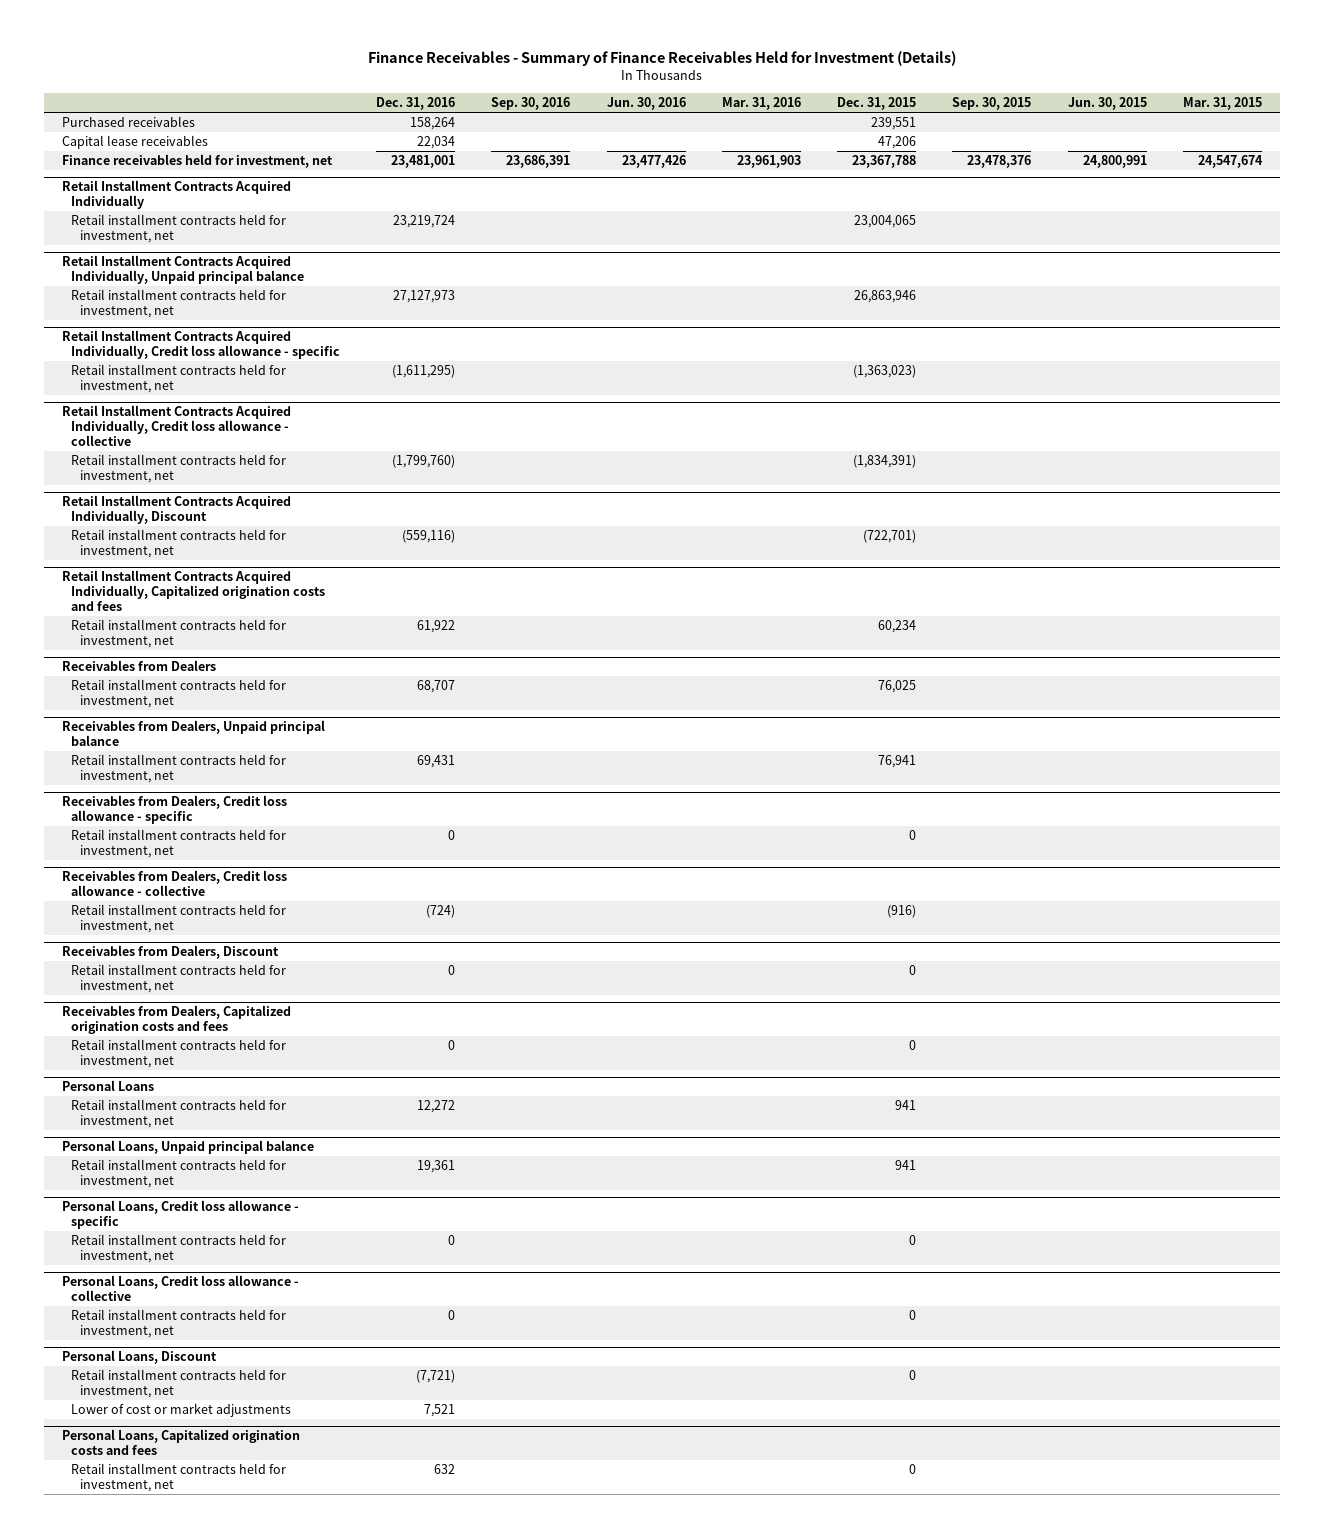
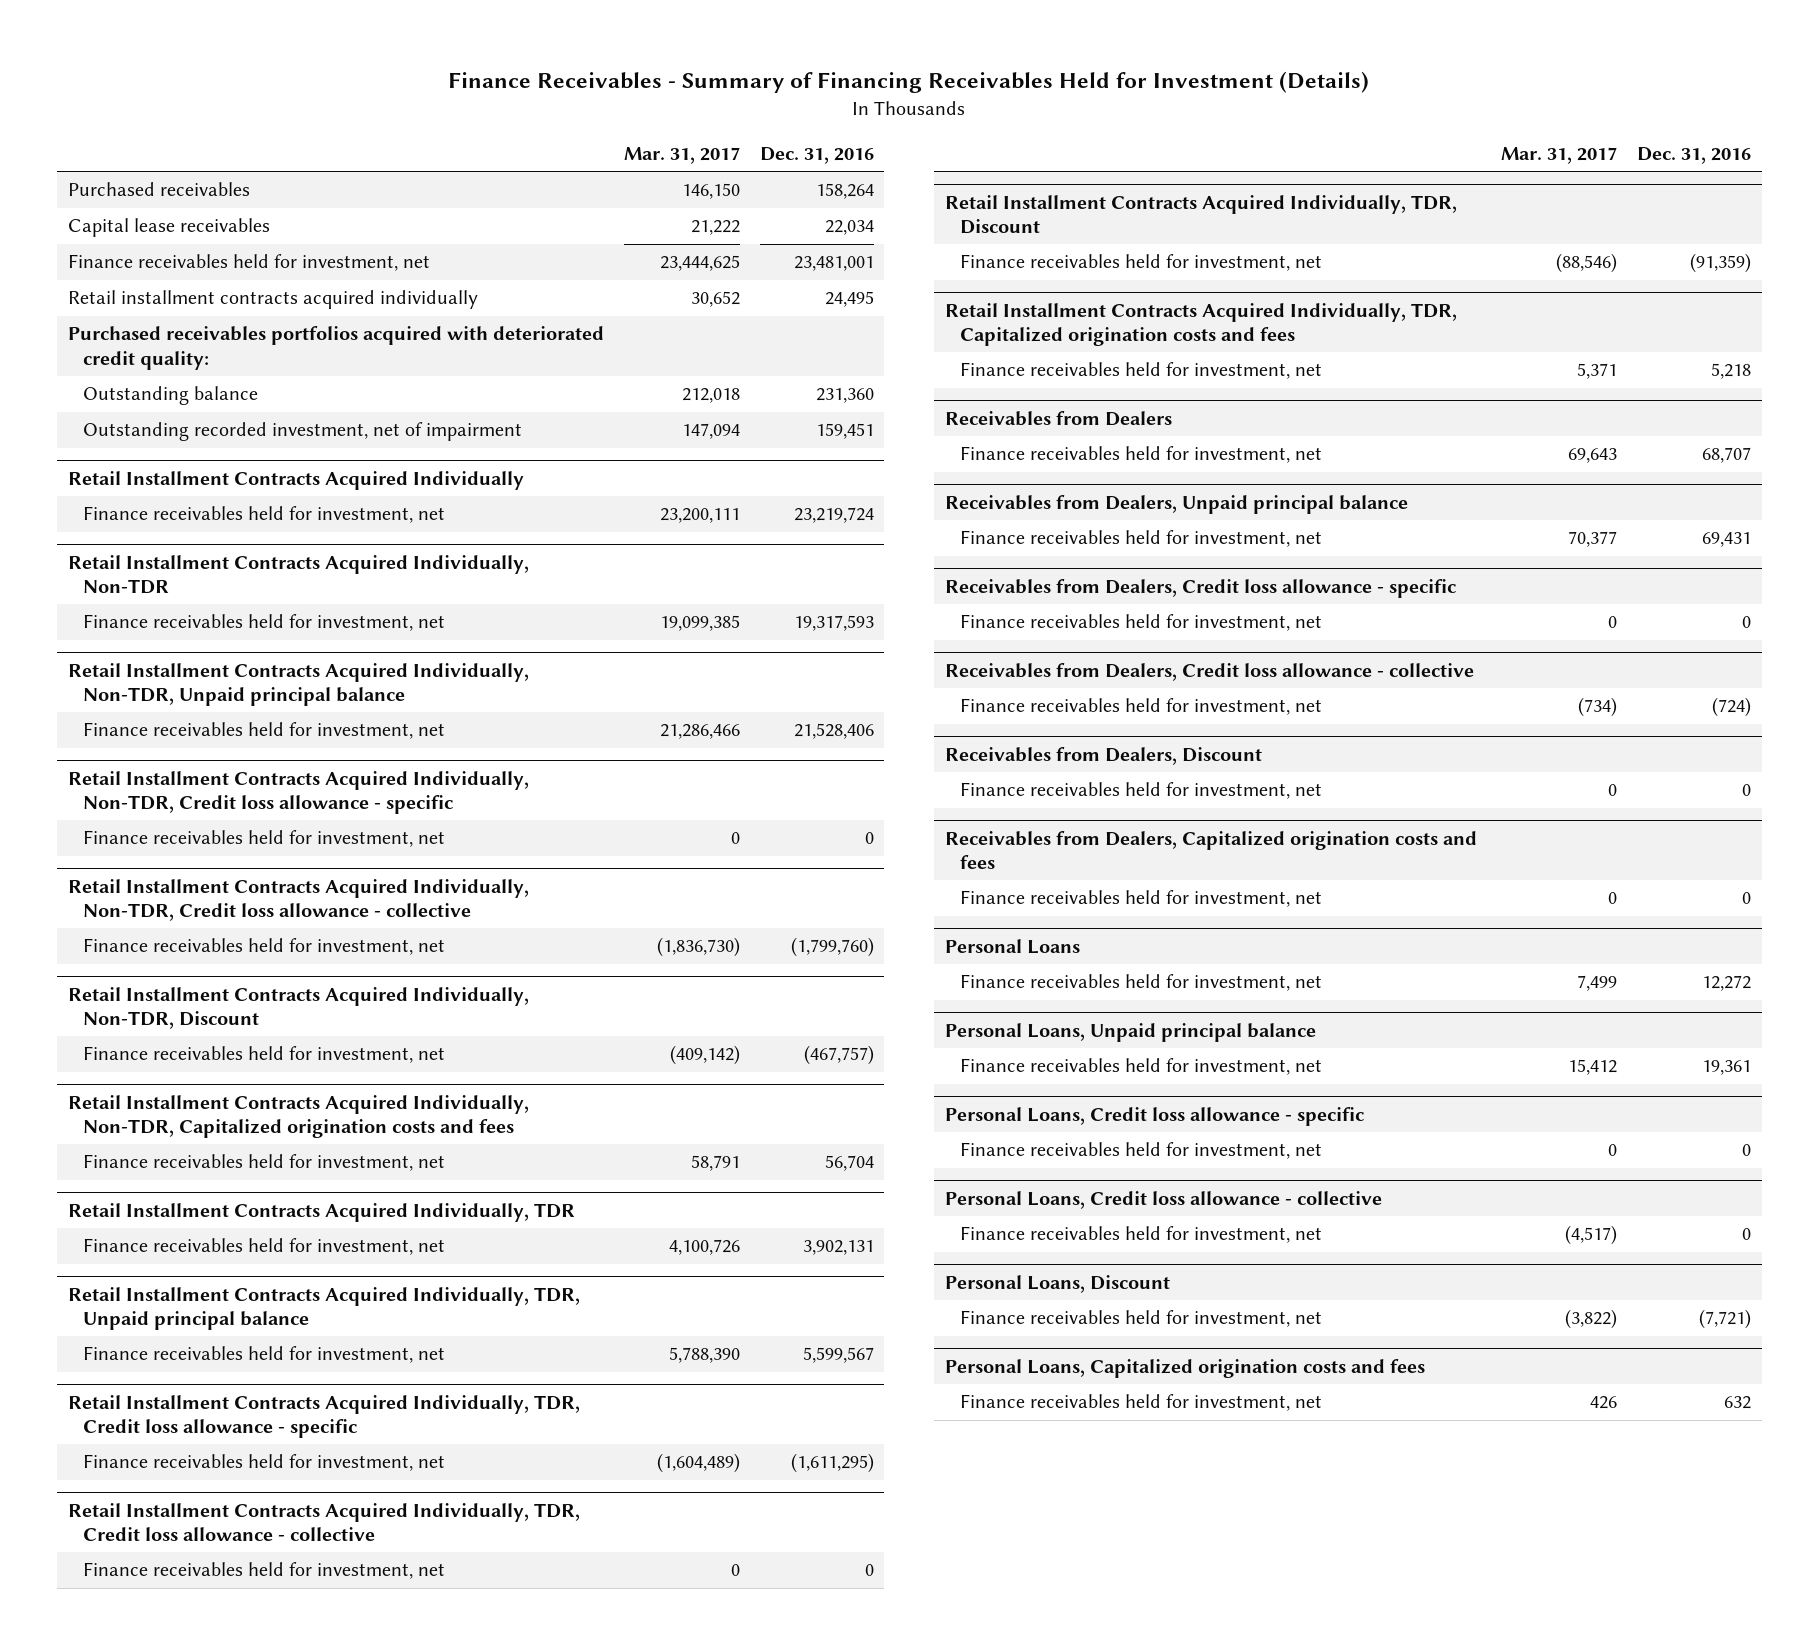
- Finance Receivables - Summary of Finance Receivables Held for Investment (Details)
+ Finance Receivables - Summary of Financing Receivables Held for Investment (Details)
- | Dec. 31, 2016 | Sep. 30, 2016 | Jun. 30, 2016 | Mar. 31, 2016 | Dec. 31, 2015 | Sep. 30, 2015 | Jun. 30, 2015 | Mar. 31, 2015
+ | Mar. 31, 2017 | Dec. 31, 2016
+ Retail installment contracts acquired individually | 30,652 | 24,495
+ Purchased receivables portfolios acquired with deteriorated credit quality:
+ Outstanding balance | 212,018 | 231,360
+ Outstanding recorded investment, net of impairment | 147,094 | 159,451
@ Retail Installment Contracts Acquired Individually
- Retail installment contracts held for investment, net | 23,219,724 | | | | 23,004,065 | | |
- Retail Installment Contracts Acquired Individually, Unpaid principal balance
- Retail installment contracts held for investment, net | 27,127,973 | | | | 26,863,946 | | |
- Retail Installment Contracts Acquired Individually, Credit loss allowance - specific
- Retail installment contracts held for investment, net | (1,611,295) | | | | (1,363,023) | | |
- Retail Installment Contracts Acquired Individually, Credit loss allowance - collective
- Retail installment contracts held for investment, net | (1,799,760) | | | | (1,834,391) | | |
- Retail Installment Contracts Acquired Individually, Discount
- Retail installment contracts held for investment, net | (559,116) | | | | (722,701) | | |
- Retail Installment Contracts Acquired Individually, Capitalized origination costs and fees
- Retail installment contracts held for investment, net | 61,922 | | | | 60,234 | | |
@ Retail Installment Contracts Acquired Individually
+ Finance receivables held for investment, net | 23,200,111 | 23,219,724
+ Retail Installment Contracts Acquired Individually, Non-TDR
+ Finance receivables held for investment, net | 19,099,385 | 19,317,593
+ Retail Installment Contracts Acquired Individually, Non-TDR, Unpaid principal balance
+ Finance receivables held for investment, net | 21,286,466 | 21,528,406
+ Retail Installment Contracts Acquired Individually, Non-TDR, Credit loss allowance - specific
+ Finance receivables held for investment, net | 0 | 0
+ Retail Installment Contracts Acquired Individually, Non-TDR, Credit loss allowance - collective
+ Finance receivables held for investment, net | (1,836,730) | (1,799,760)
+ Retail Installment Contracts Acquired Individually, Non-TDR, Discount
+ Finance receivables held for investment, net | (409,142) | (467,757)
+ Retail Installment Contracts Acquired Individually, Non-TDR, Capitalized origination costs and fees
+ Finance receivables held for investment, net | 58,791 | 56,704
+ Retail Installment Contracts Acquired Individually, TDR
+ Finance receivables held for investment, net | 4,100,726 | 3,902,131
+ Retail Installment Contracts Acquired Individually, TDR, Unpaid principal balance
+ Finance receivables held for investment, net | 5,788,390 | 5,599,567
+ Retail Installment Contracts Acquired Individually, TDR, Credit loss allowance - specific
+ Finance receivables held for investment, net | (1,604,489) | (1,611,295)
+ Retail Installment Contracts Acquired Individually, TDR, Credit loss allowance - collective
+ Finance receivables held for investment, net | 0 | 0
+ Retail Installment Contracts Acquired Individually, TDR, Discount
+ Finance receivables held for investment, net | (88,546) | (91,359)
+ Retail Installment Contracts Acquired Individually, TDR, Capitalized origination costs and fees
+ Finance receivables held for investment, net | 5,371 | 5,218
@ Receivables from Dealers
- Retail installment contracts held for investment, net | 68,707 | | | | 76,025 | | |
+ Finance receivables held for investment, net | 69,643 | 68,707
@ Receivables from Dealers, Unpaid principal balance
- Retail installment contracts held for investment, net | 69,431 | | | | 76,941 | | |
+ Finance receivables held for investment, net | 70,377 | 69,431
@ Receivables from Dealers, Credit loss allowance - specific
- Retail installment contracts held for investment, net | 0 | | | | 0 | | |
+ Finance receivables held for investment, net | 0 | 0
@ Receivables from Dealers, Credit loss allowance - collective
- Retail installment contracts held for investment, net | (724) | | | | (916) | | |
+ Finance receivables held for investment, net | (734) | (724)
@ Receivables from Dealers, Discount
- Retail installment contracts held for investment, net | 0 | | | | 0 | | |
+ Finance receivables held for investment, net | 0 | 0
@ Receivables from Dealers, Capitalized origination costs and fees
- Retail installment contracts held for investment, net | 0 | | | | 0 | | |
+ Finance receivables held for investment, net | 0 | 0
@ Personal Loans
- Retail installment contracts held for investment, net | 12,272 | | | | 941 | | |
+ Finance receivables held for investment, net | 7,499 | 12,272
@ Personal Loans, Unpaid principal balance
- Retail installment contracts held for investment, net | 19,361 | | | | 941 | | |
+ Finance receivables held for investment, net | 15,412 | 19,361
@ Personal Loans, Credit loss allowance - specific
- Retail installment contracts held for investment, net | 0 | | | | 0 | | |
+ Finance receivables held for investment, net | 0 | 0
@ Personal Loans, Credit loss allowance - collective
- Retail installment contracts held for investment, net | 0 | | | | 0 | | |
+ Finance receivables held for investment, net | (4,517) | 0
@ Personal Loans, Discount
- Retail installment contracts held for investment, net | (7,721) | | | | 0 | | |
- Lower of cost or market adjustments | 7,521 | | | | | | |
+ Finance receivables held for investment, net | (3,822) | (7,721)
@ Personal Loans, Capitalized origination costs and fees
- Retail installment contracts held for investment, net | 632 | | | | 0 | | |
+ Finance receivables held for investment, net | 426 | 632

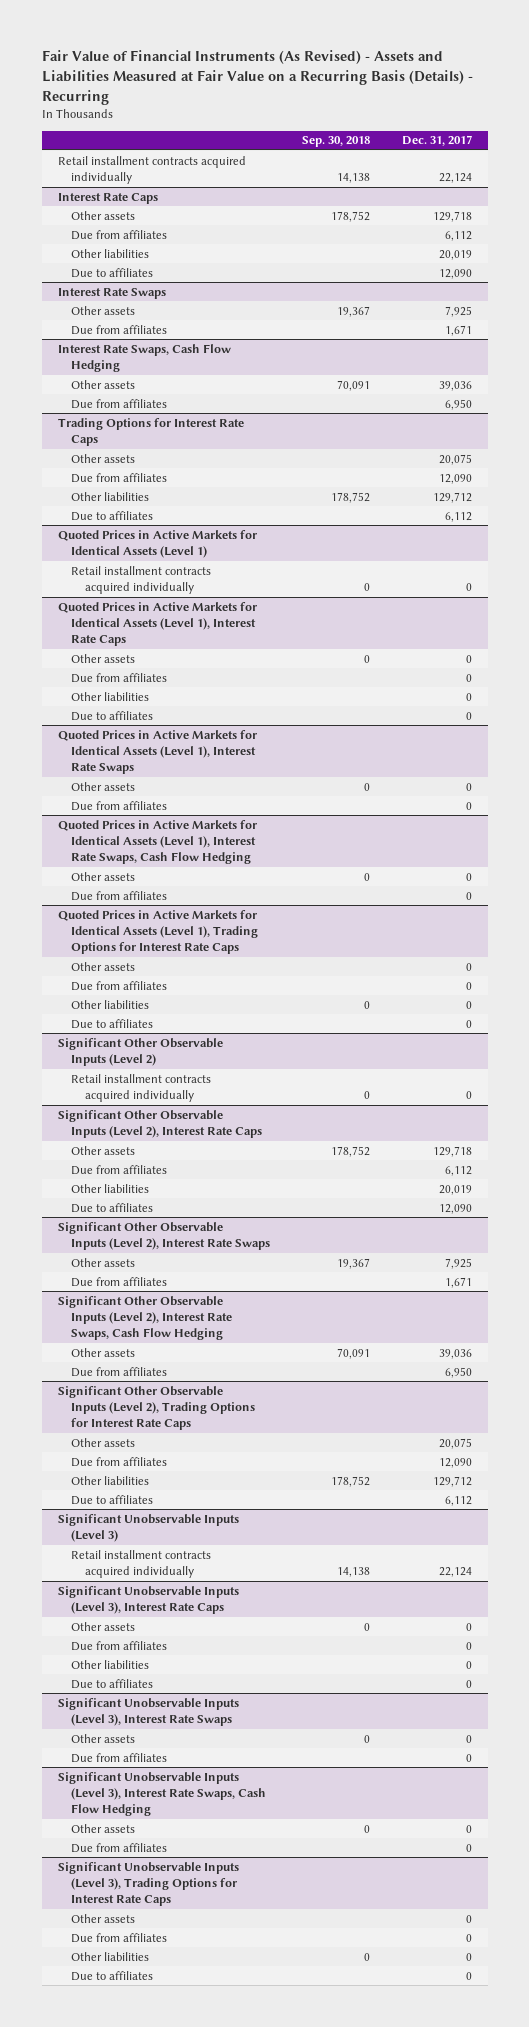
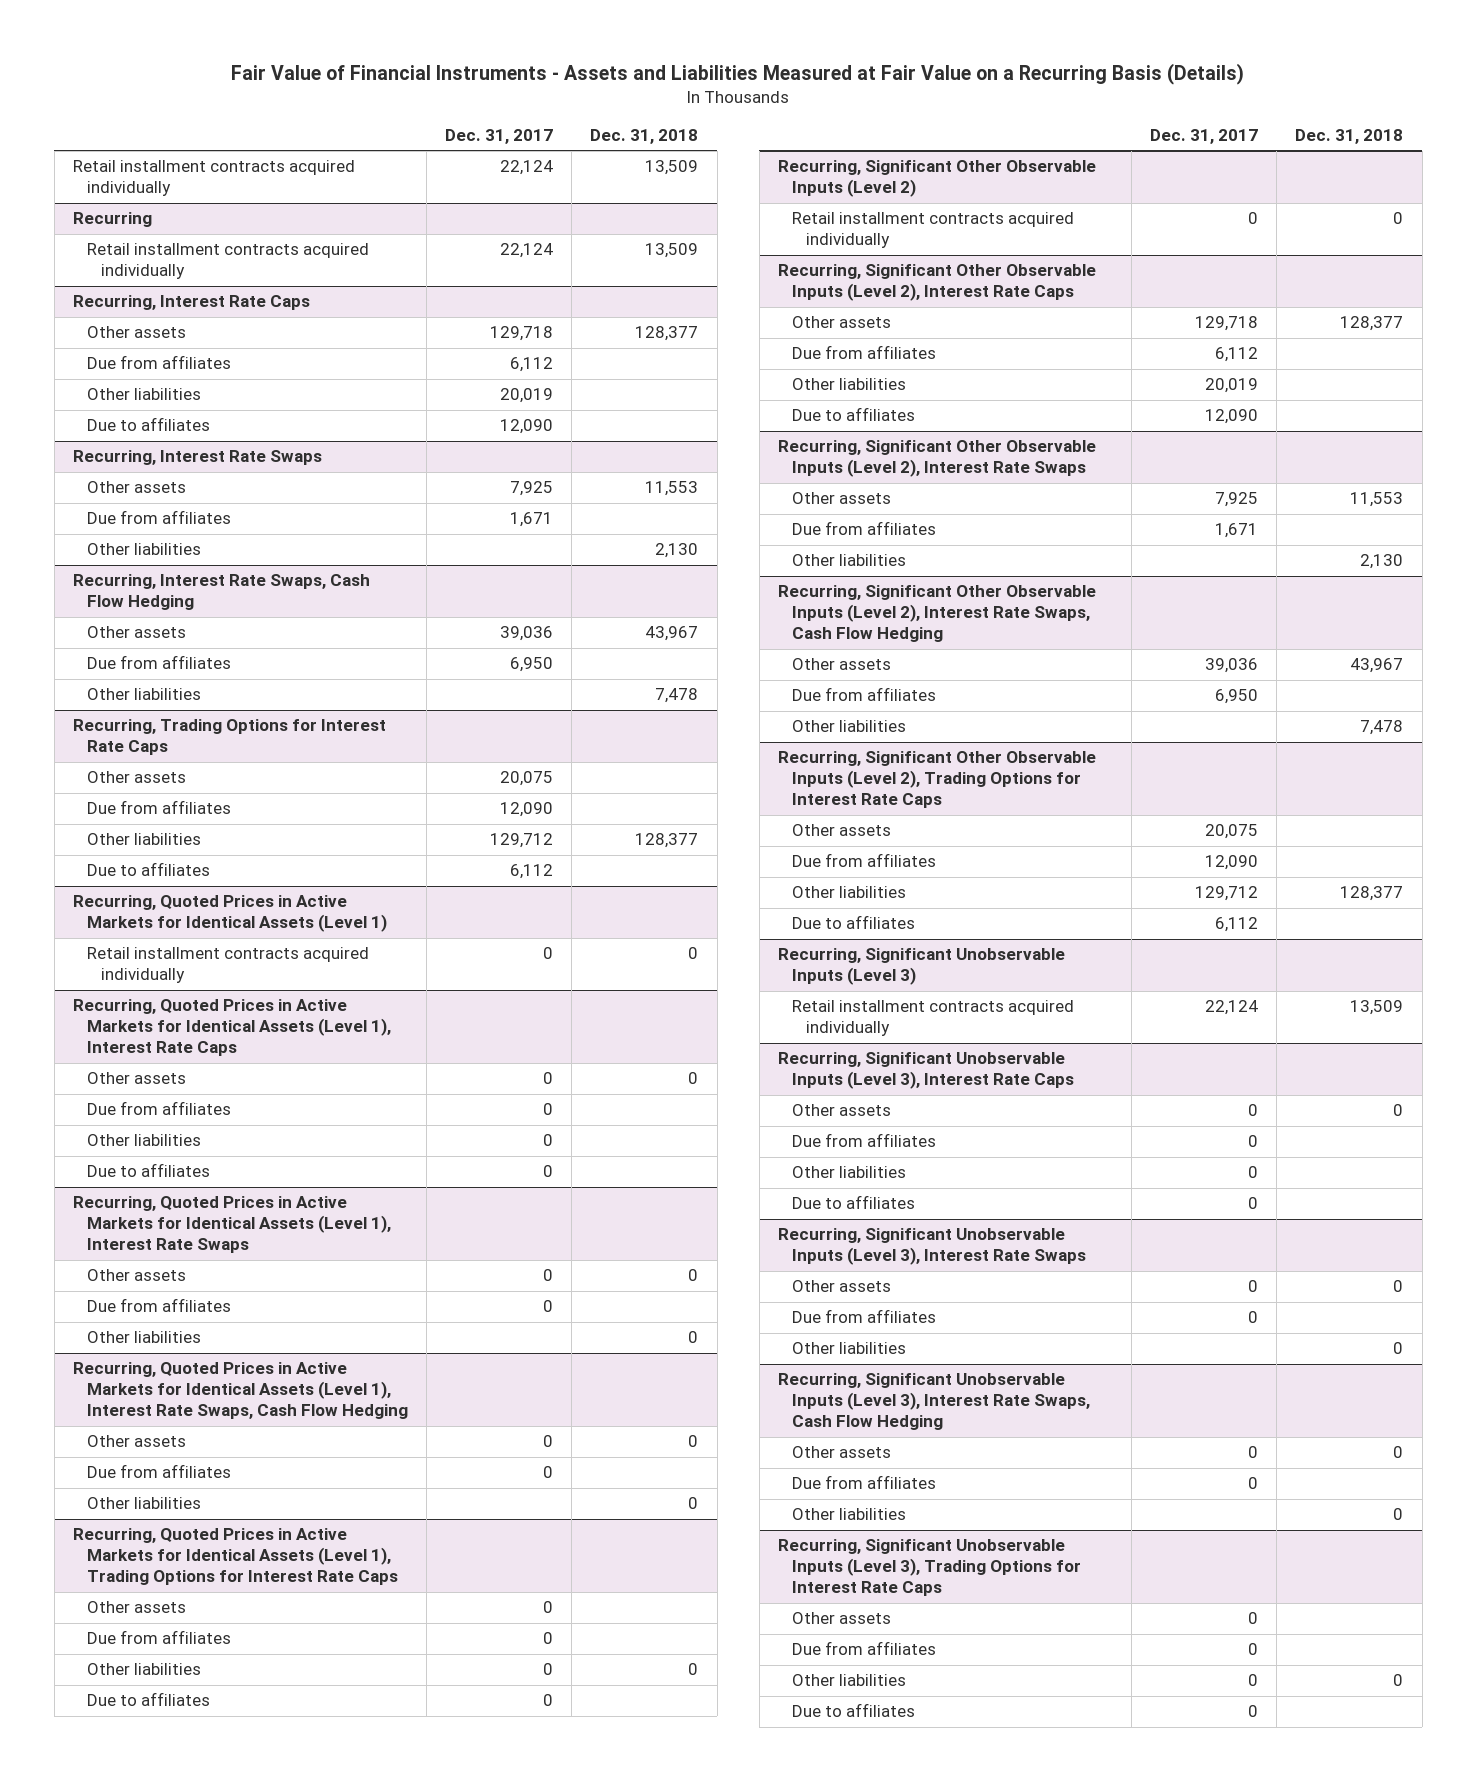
- Fair Value of Financial Instruments (As Revised) - Assets and Liabilities Measured at Fair Value on a Recurring Basis (Details) - Recurring
+ Fair Value of Financial Instruments - Assets and Liabilities Measured at Fair Value on a Recurring Basis (Details)
- | Sep. 30, 2018 | Dec. 31, 2017
+ | Dec. 31, 2017 | Dec. 31, 2018
- Interest Rate Caps
+ Recurring
+ Retail installment contracts acquired individually | 22,124 | 13,509
+ Recurring, Interest Rate Caps
- Interest Rate Swaps
+ Recurring, Interest Rate Swaps
- Interest Rate Swaps, Cash Flow Hedging
+ Other liabilities | | 2,130
+ Recurring, Interest Rate Swaps, Cash Flow Hedging
- Trading Options for Interest Rate Caps
+ Other liabilities | | 7,478
+ Recurring, Trading Options for Interest Rate Caps
- Quoted Prices in Active Markets for Identical Assets (Level 1)
+ Recurring, Quoted Prices in Active Markets for Identical Assets (Level 1)
- Quoted Prices in Active Markets for Identical Assets (Level 1), Interest Rate Caps
+ Recurring, Quoted Prices in Active Markets for Identical Assets (Level 1), Interest Rate Caps
- Quoted Prices in Active Markets for Identical Assets (Level 1), Interest Rate Swaps
+ Recurring, Quoted Prices in Active Markets for Identical Assets (Level 1), Interest Rate Swaps
- Quoted Prices in Active Markets for Identical Assets (Level 1), Interest Rate Swaps, Cash Flow Hedging
+ Other liabilities | | 0
+ Recurring, Quoted Prices in Active Markets for Identical Assets (Level 1), Interest Rate Swaps, Cash Flow Hedging
- Quoted Prices in Active Markets for Identical Assets (Level 1), Trading Options for Interest Rate Caps
+ Other liabilities | | 0
+ Recurring, Quoted Prices in Active Markets for Identical Assets (Level 1), Trading Options for Interest Rate Caps
- Significant Other Observable Inputs (Level 2)
+ Recurring, Significant Other Observable Inputs (Level 2)
- Significant Other Observable Inputs (Level 2), Interest Rate Caps
+ Recurring, Significant Other Observable Inputs (Level 2), Interest Rate Caps
- Significant Other Observable Inputs (Level 2), Interest Rate Swaps
+ Recurring, Significant Other Observable Inputs (Level 2), Interest Rate Swaps
- Significant Other Observable Inputs (Level 2), Interest Rate Swaps, Cash Flow Hedging
+ Other liabilities | | 2,130
+ Recurring, Significant Other Observable Inputs (Level 2), Interest Rate Swaps, Cash Flow Hedging
- Significant Other Observable Inputs (Level 2), Trading Options for Interest Rate Caps
+ Other liabilities | | 7,478
+ Recurring, Significant Other Observable Inputs (Level 2), Trading Options for Interest Rate Caps
- Significant Unobservable Inputs (Level 3)
+ Recurring, Significant Unobservable Inputs (Level 3)
- Significant Unobservable Inputs (Level 3), Interest Rate Caps
+ Recurring, Significant Unobservable Inputs (Level 3), Interest Rate Caps
- Significant Unobservable Inputs (Level 3), Interest Rate Swaps
+ Recurring, Significant Unobservable Inputs (Level 3), Interest Rate Swaps
- Significant Unobservable Inputs (Level 3), Interest Rate Swaps, Cash Flow Hedging
+ Other liabilities | | 0
+ Recurring, Significant Unobservable Inputs (Level 3), Interest Rate Swaps, Cash Flow Hedging
- Significant Unobservable Inputs (Level 3), Trading Options for Interest Rate Caps
+ Other liabilities | | 0
+ Recurring, Significant Unobservable Inputs (Level 3), Trading Options for Interest Rate Caps

